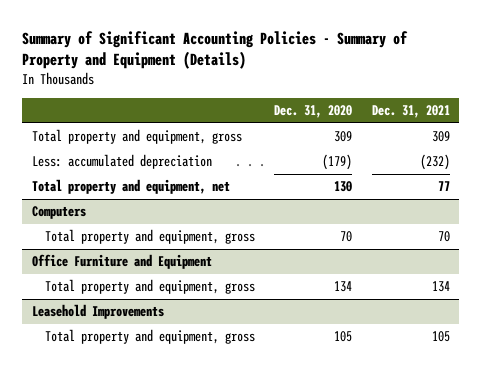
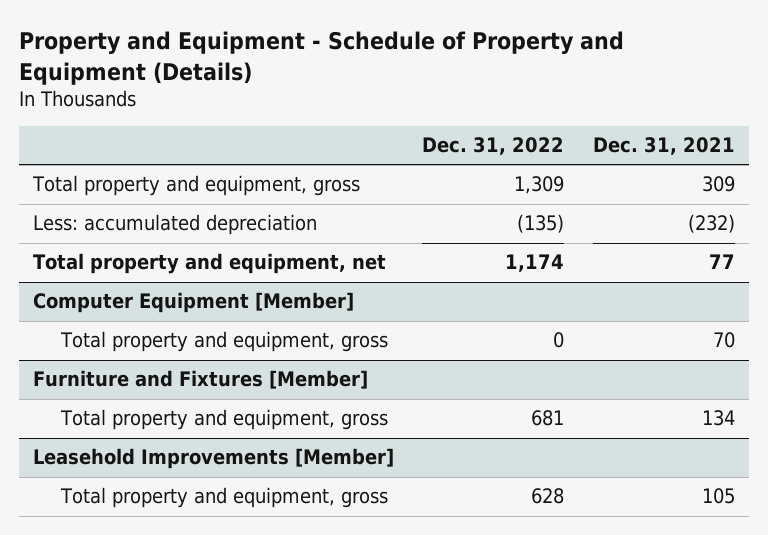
- Summary of Significant Accounting Policies - Summary of Property and Equipment (Details)
+ Property and Equipment - Schedule of Property and Equipment (Details)
- | Dec. 31, 2020 | Dec. 31, 2021
+ | Dec. 31, 2022 | Dec. 31, 2021
- Computers
+ Computer Equipment [Member]
- Office Furniture and Equipment
+ Furniture and Fixtures [Member]
- Leasehold Improvements
+ Leasehold Improvements [Member]

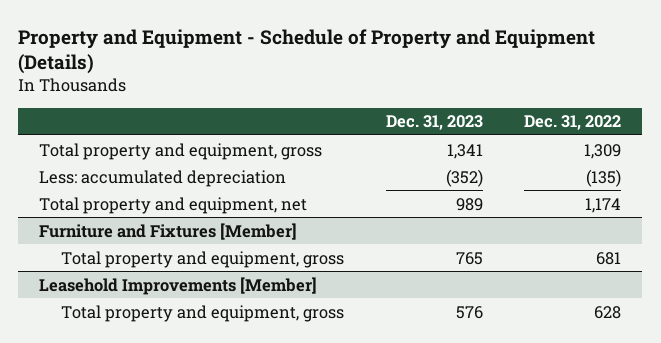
- | Dec. 31, 2022 | Dec. 31, 2021
+ | Dec. 31, 2023 | Dec. 31, 2022
- Computer Equipment [Member]
- Total property and equipment, gross | 0 | 70

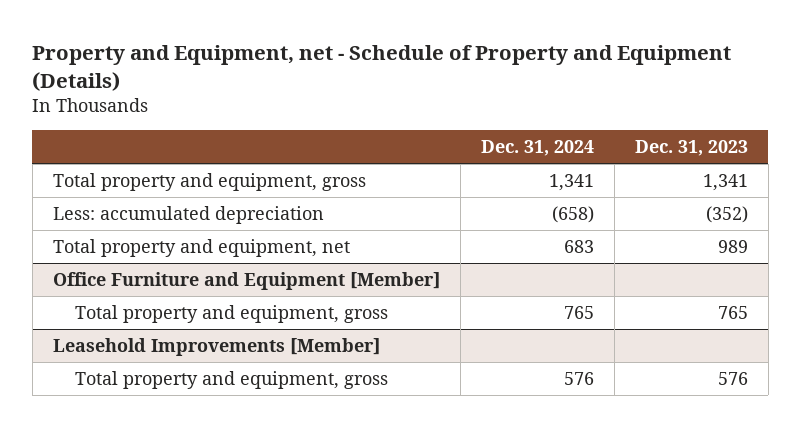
- Property and Equipment - Schedule of Property and Equipment (Details)
+ Property and Equipment, net - Schedule of Property and Equipment (Details)
- | Dec. 31, 2023 | Dec. 31, 2022
+ | Dec. 31, 2024 | Dec. 31, 2023
- Furniture and Fixtures [Member]
+ Office Furniture and Equipment [Member]

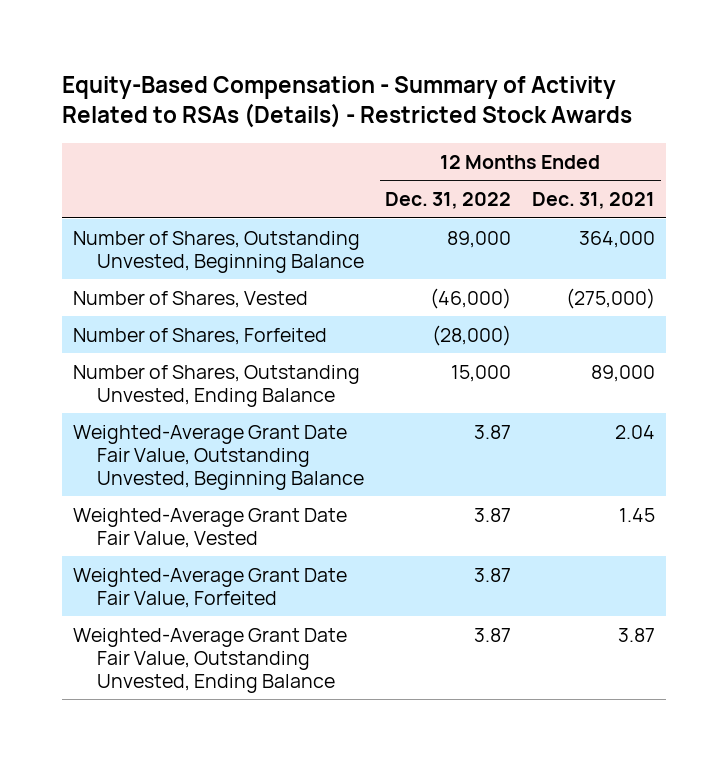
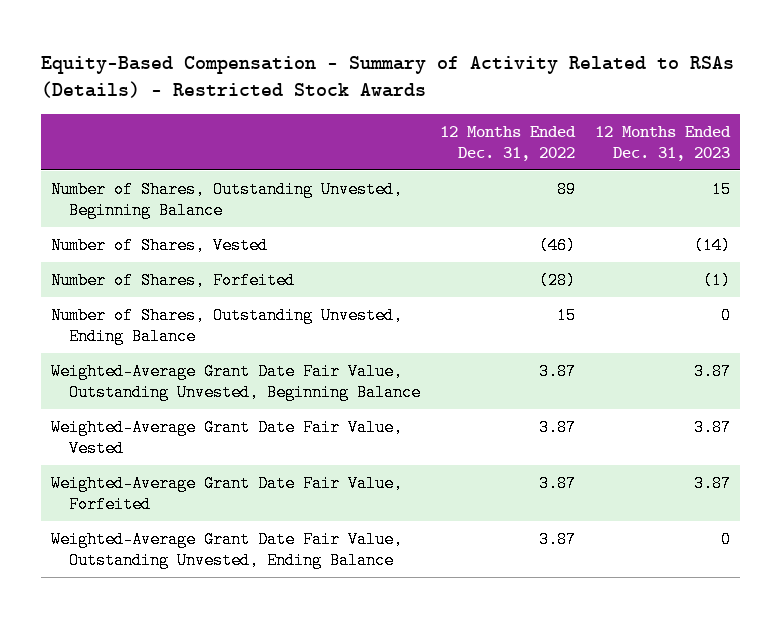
- | 12 Months Ended Dec. 31, 2022 | 12 Months Ended Dec. 31, 2021
+ | 12 Months Ended Dec. 31, 2022 | 12 Months Ended Dec. 31, 2023
- Number of Shares, Outstanding Unvested, Beginning Balance | 89,000 | 364,000
- Number of Shares, Vested | (46,000) | (275,000)
- Number of Shares, Forfeited | (28,000) |
- Number of Shares, Outstanding Unvested, Ending Balance | 15,000 | 89,000
+ Number of Shares, Outstanding Unvested, Beginning Balance | 89 | 15
+ Number of Shares, Vested | (46) | (14)
+ Number of Shares, Forfeited | (28) | (1)
+ Number of Shares, Outstanding Unvested, Ending Balance | 15 | 0

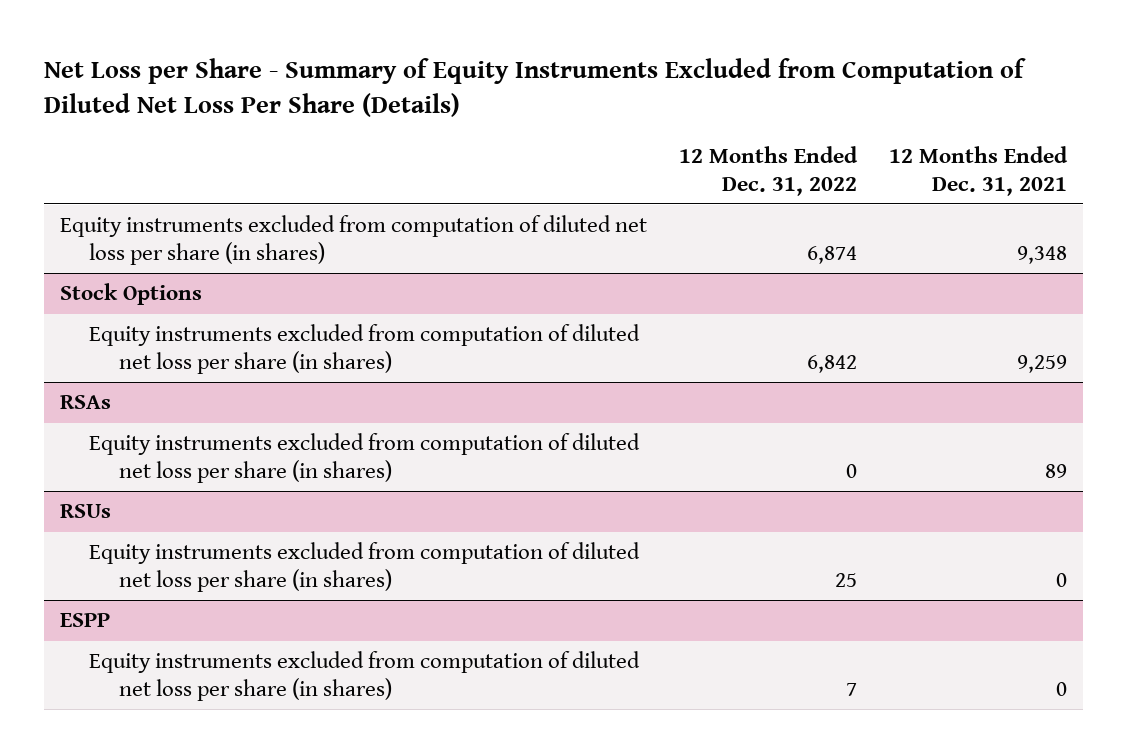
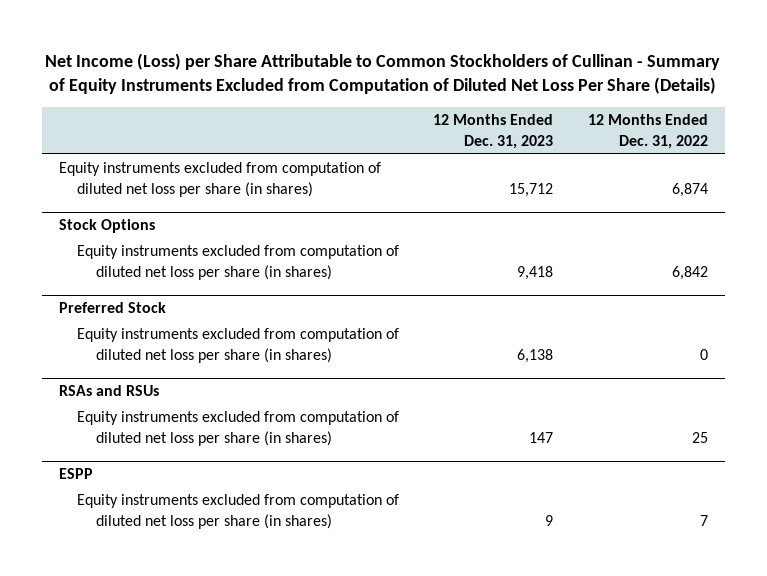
- Net Loss per Share - Summary of Equity Instruments Excluded from Computation of Diluted Net Loss Per Share (Details)
+ Net Income (Loss) per Share Attributable to Common Stockholders of Cullinan - Summary of Equity Instruments Excluded from Computation of Diluted Net Loss Per Share (Details)
- | 12 Months Ended Dec. 31, 2022 | 12 Months Ended Dec. 31, 2021
+ | 12 Months Ended Dec. 31, 2023 | 12 Months Ended Dec. 31, 2022
- RSAs
+ Preferred Stock
- RSUs
+ RSAs and RSUs

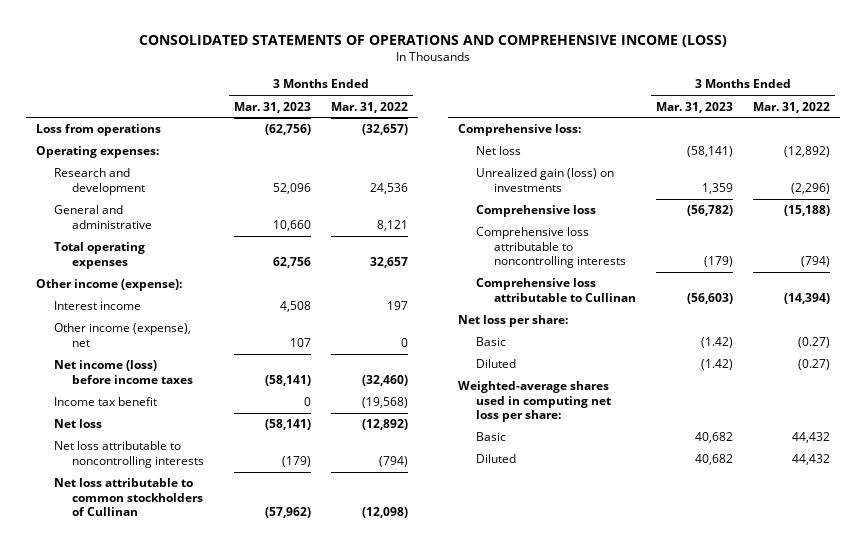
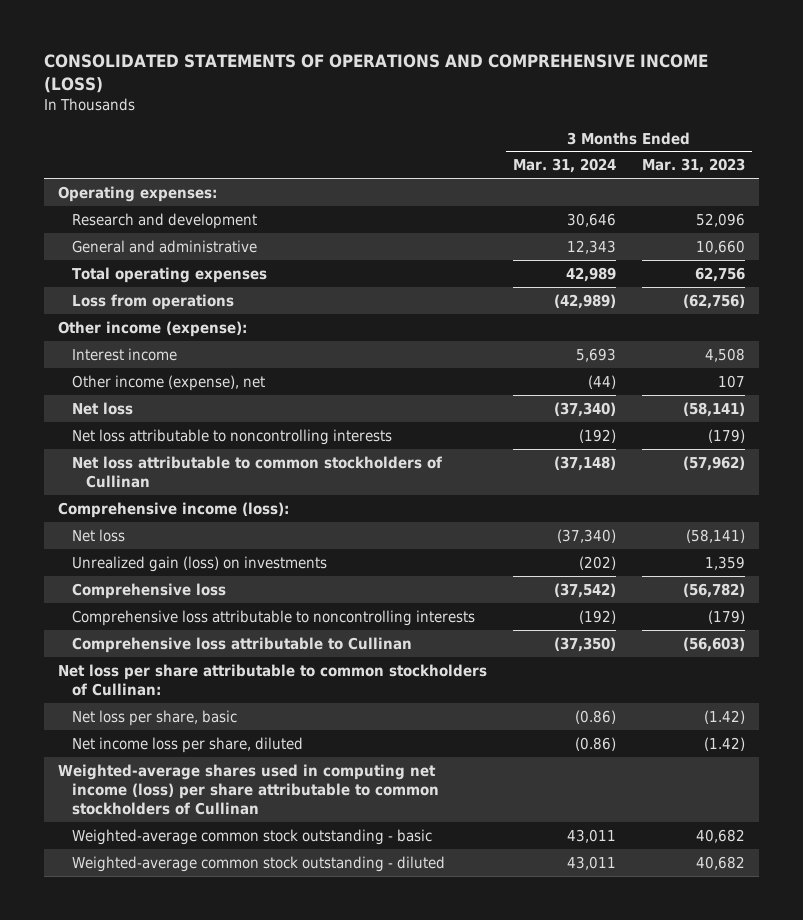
- | 3 Months Ended Mar. 31, 2023 | 3 Months Ended Mar. 31, 2022
+ | 3 Months Ended Mar. 31, 2024 | 3 Months Ended Mar. 31, 2023
moved down: Loss from operations | (42,989) | (62,756)
- Net income (loss) before income taxes | (58,141) | (32,460)
- Income tax benefit | 0 | (19,568)
- Comprehensive loss:
+ Comprehensive income (loss):
- Net loss per share:
- Basic | (1.42) | (0.27)
- Diluted | (1.42) | (0.27)
- Weighted-average shares used in computing net loss per share:
- Basic | 40,682 | 44,432
- Diluted | 40,682 | 44,432
+ Net loss per share attributable to common stockholders of Cullinan:
+ Net loss per share, basic | (0.86) | (1.42)
+ Net income loss per share, diluted | (0.86) | (1.42)
+ Weighted-average shares used in computing net income (loss) per share attributable to common stockholders of Cullinan
+ Weighted-average common stock outstanding - basic | 43,011 | 40,682
+ Weighted-average common stock outstanding - diluted | 43,011 | 40,682

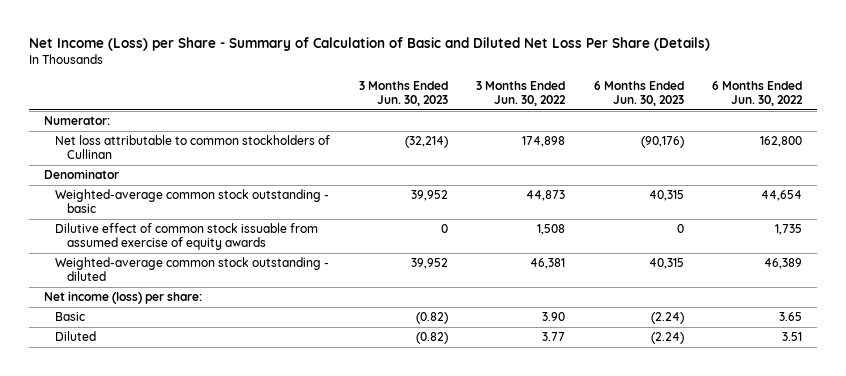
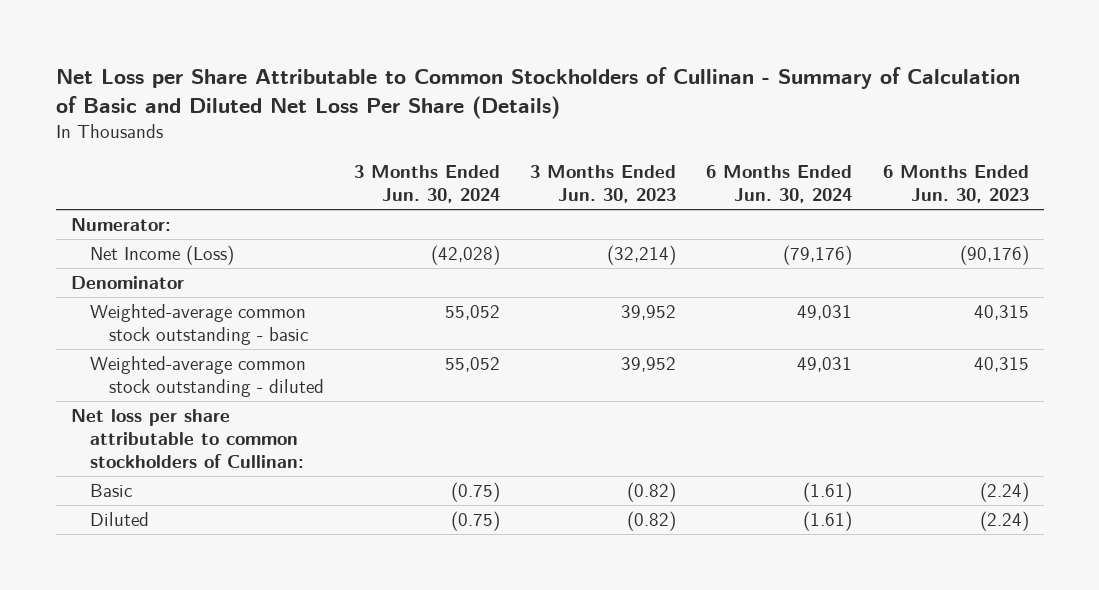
- Net Income (Loss) per Share - Summary of Calculation of Basic and Diluted Net Loss Per Share (Details)
+ Net Loss per Share Attributable to Common Stockholders of Cullinan - Summary of Calculation of Basic and Diluted Net Loss Per Share (Details)
- | 3 Months Ended Jun. 30, 2023 | 3 Months Ended Jun. 30, 2022 | 6 Months Ended Jun. 30, 2023 | 6 Months Ended Jun. 30, 2022
+ | 3 Months Ended Jun. 30, 2024 | 3 Months Ended Jun. 30, 2023 | 6 Months Ended Jun. 30, 2024 | 6 Months Ended Jun. 30, 2023
- Net loss attributable to common stockholders of Cullinan | (32,214) | 174,898 | (90,176) | 162,800
+ Net Income (Loss) | (42,028) | (32,214) | (79,176) | (90,176)
- Dilutive effect of common stock issuable from assumed exercise of equity awards | 0 | 1,508 | 0 | 1,735
- Net income (loss) per share:
+ Net loss per share attributable to common stockholders of Cullinan:

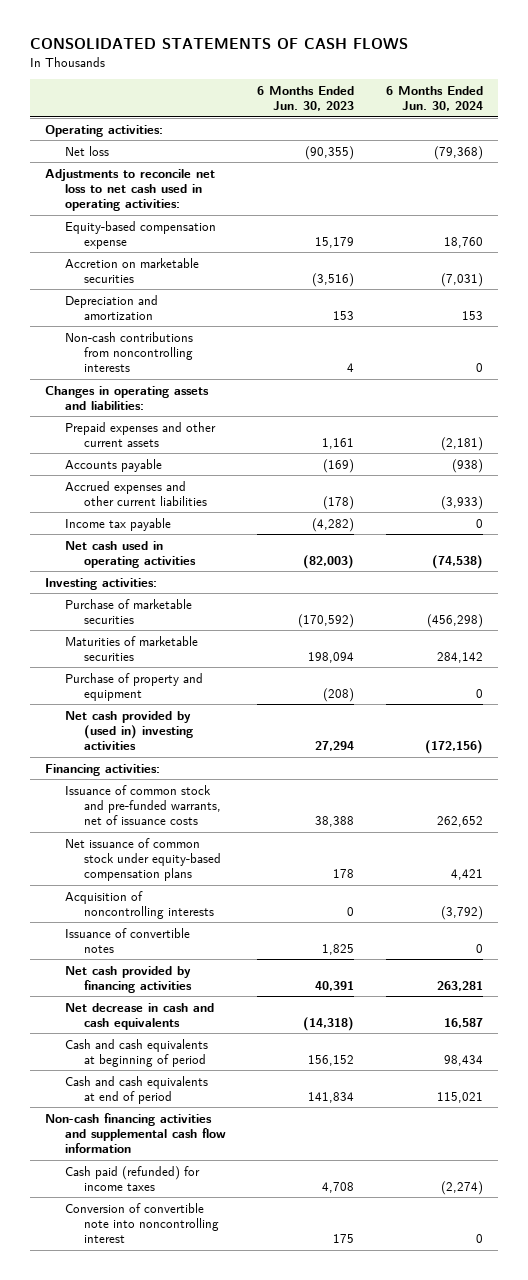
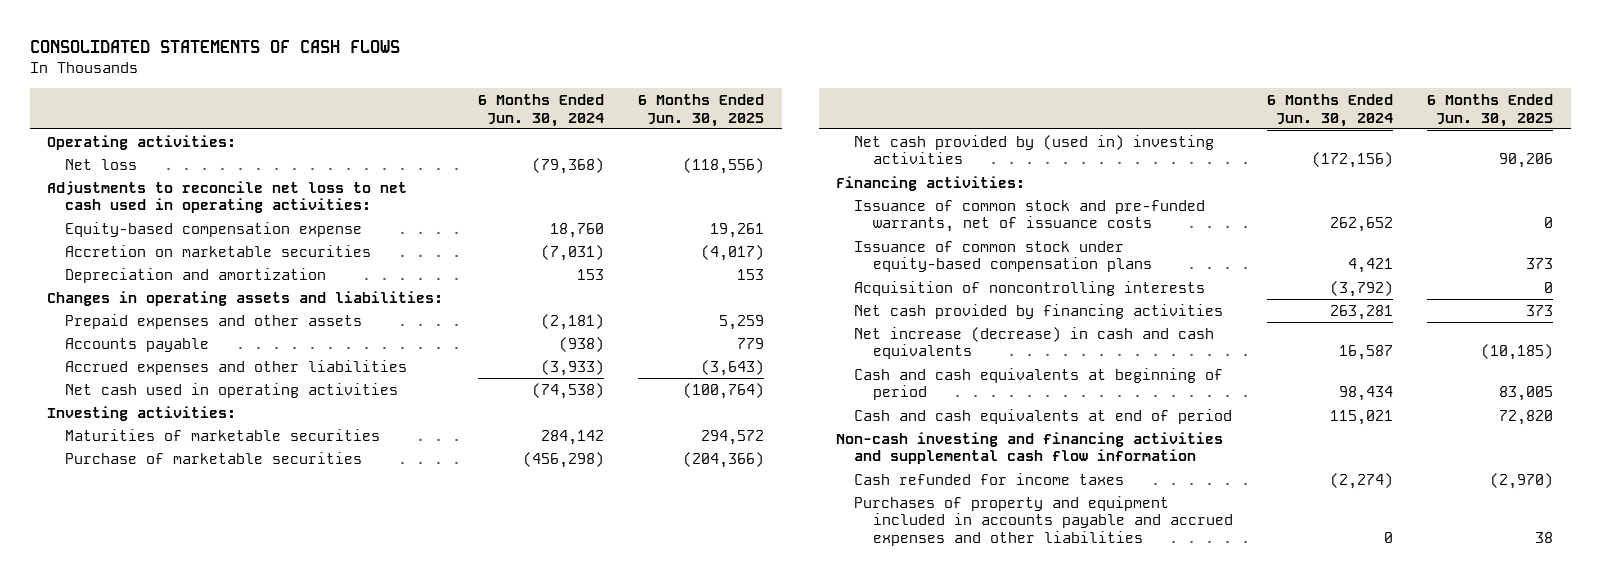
- | 6 Months Ended Jun. 30, 2023 | 6 Months Ended Jun. 30, 2024
+ | 6 Months Ended Jun. 30, 2024 | 6 Months Ended Jun. 30, 2025
- Non-cash contributions from noncontrolling interests | 4 | 0
- Prepaid expenses and other current assets | 1,161 | (2,181)
+ Prepaid expenses and other assets | (2,181) | 5,259
- Accrued expenses and other current liabilities | (178) | (3,933)
- Income tax payable | (4,282) | 0
+ Accrued expenses and other liabilities | (3,933) | (3,643)
- Purchase of property and equipment | (208) | 0
moved down: Purchase of marketable securities | (456,298) | (204,366)
- Net issuance of common stock under equity-based compensation plans | 178 | 4,421
+ Issuance of common stock under equity-based compensation plans | 4,421 | 373
- Issuance of convertible notes | 1,825 | 0
- Net decrease in cash and cash equivalents | (14,318) | 16,587
+ Net increase (decrease) in cash and cash equivalents | 16,587 | (10,185)
- Non-cash financing activities and supplemental cash flow information
- Cash paid (refunded) for income taxes | 4,708 | (2,274)
- Conversion of convertible note into noncontrolling interest | 175 | 0
+ Non-cash investing and financing activities and supplemental cash flow information
+ Cash refunded for income taxes | (2,274) | (2,970)
+ Purchases of property and equipment included in accounts payable and accrued expenses and other liabilities | 0 | 38

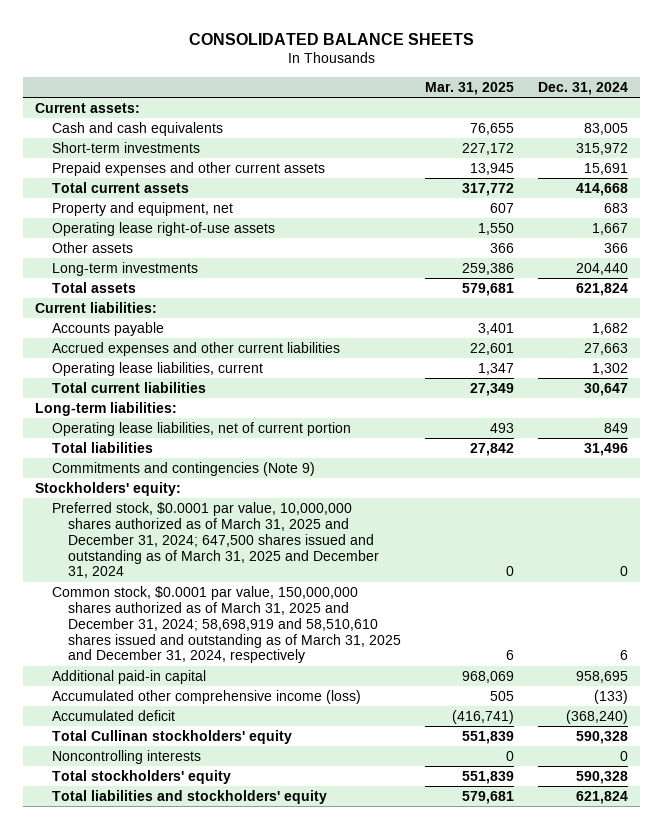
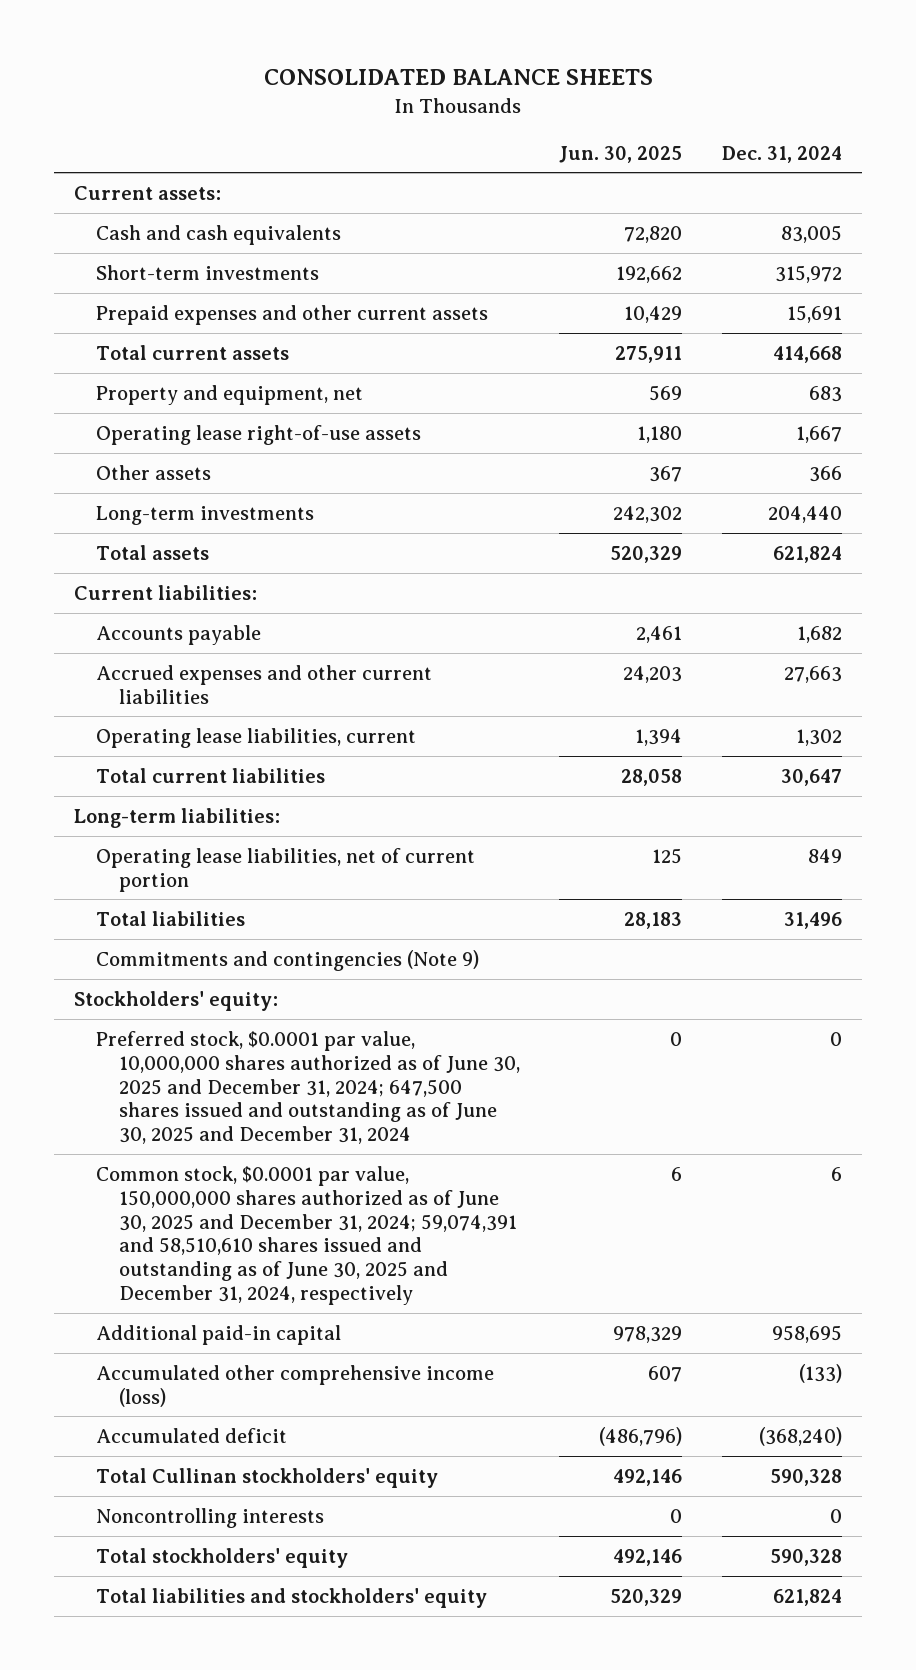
- | Mar. 31, 2025 | Dec. 31, 2024
+ | Jun. 30, 2025 | Dec. 31, 2024
- Preferred stock, $0.0001 par value, 10,000,000 shares authorized as of March 31, 2025 and December 31, 2024; 647,500 shares issued and outstanding as of March 31, 2025 and December 31, 2024 | 0 | 0
- Common stock, $0.0001 par value, 150,000,000 shares authorized as of March 31, 2025 and December 31, 2024; 58,698,919 and 58,510,610 shares issued and outstanding as of March 31, 2025 and December 31, 2024, respectively | 6 | 6
+ Preferred stock, $0.0001 par value, 10,000,000 shares authorized as of June 30, 2025 and December 31, 2024; 647,500 shares issued and outstanding as of June 30, 2025 and December 31, 2024 | 0 | 0
+ Common stock, $0.0001 par value, 150,000,000 shares authorized as of June 30, 2025 and December 31, 2024; 59,074,391 and 58,510,610 shares issued and outstanding as of June 30, 2025 and December 31, 2024, respectively | 6 | 6

